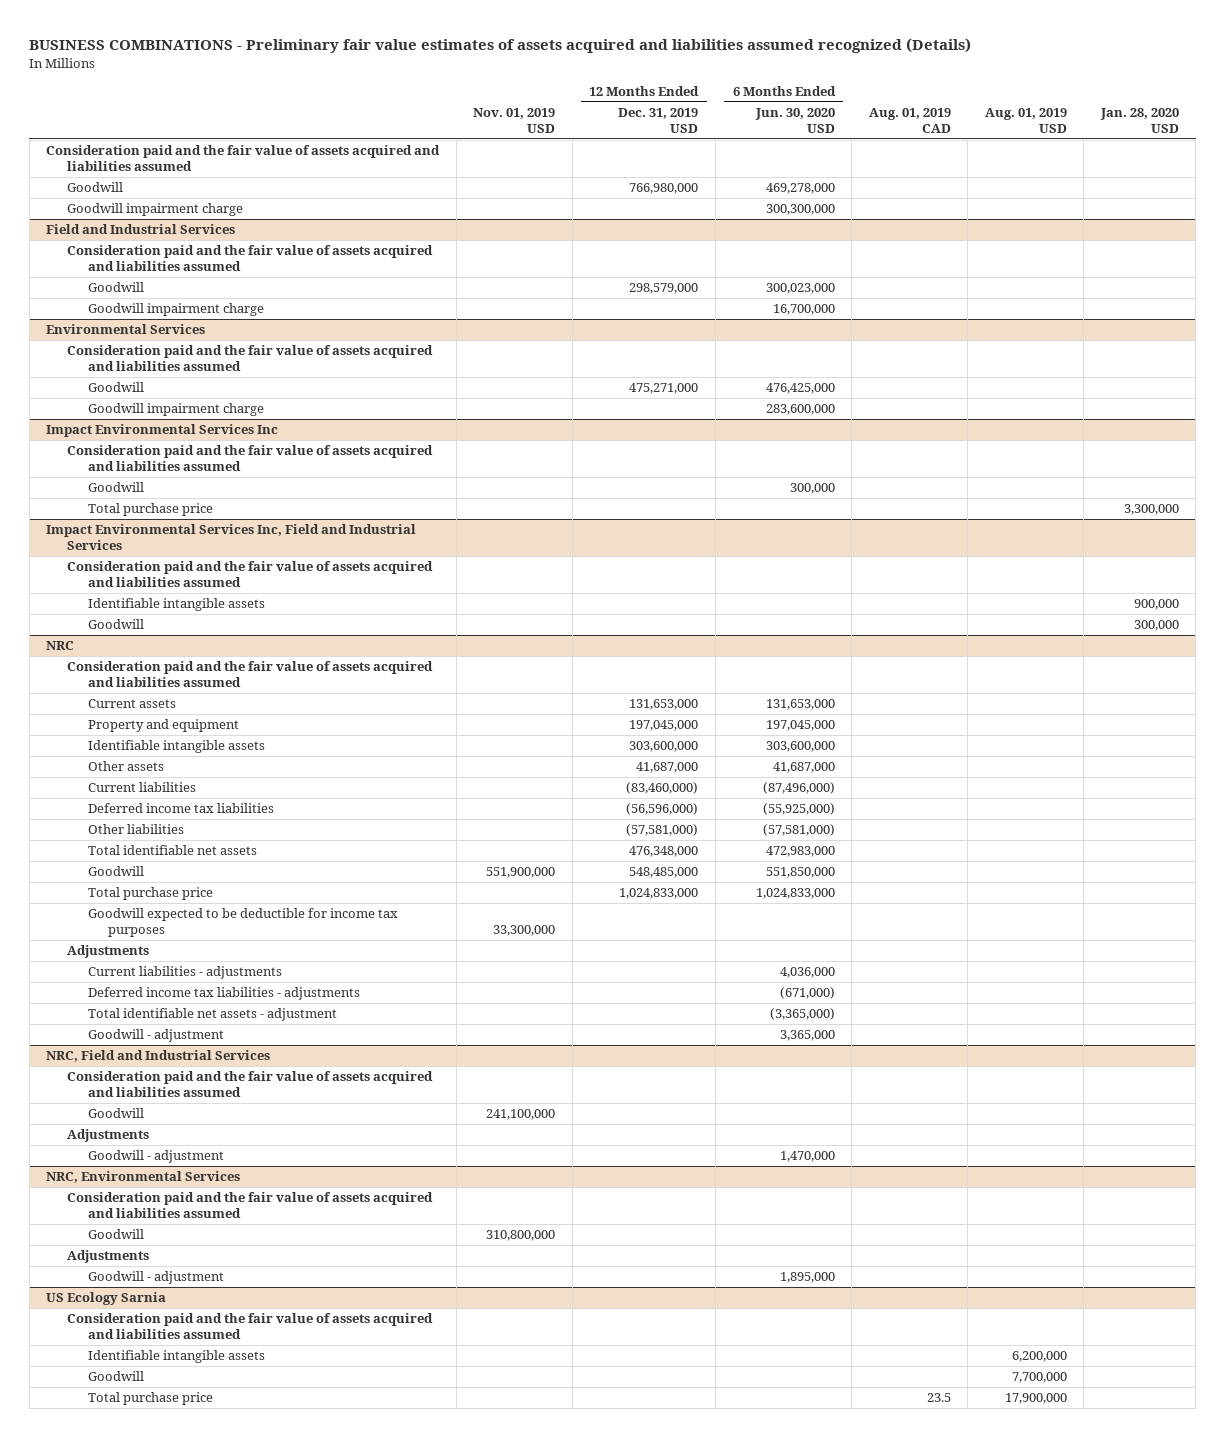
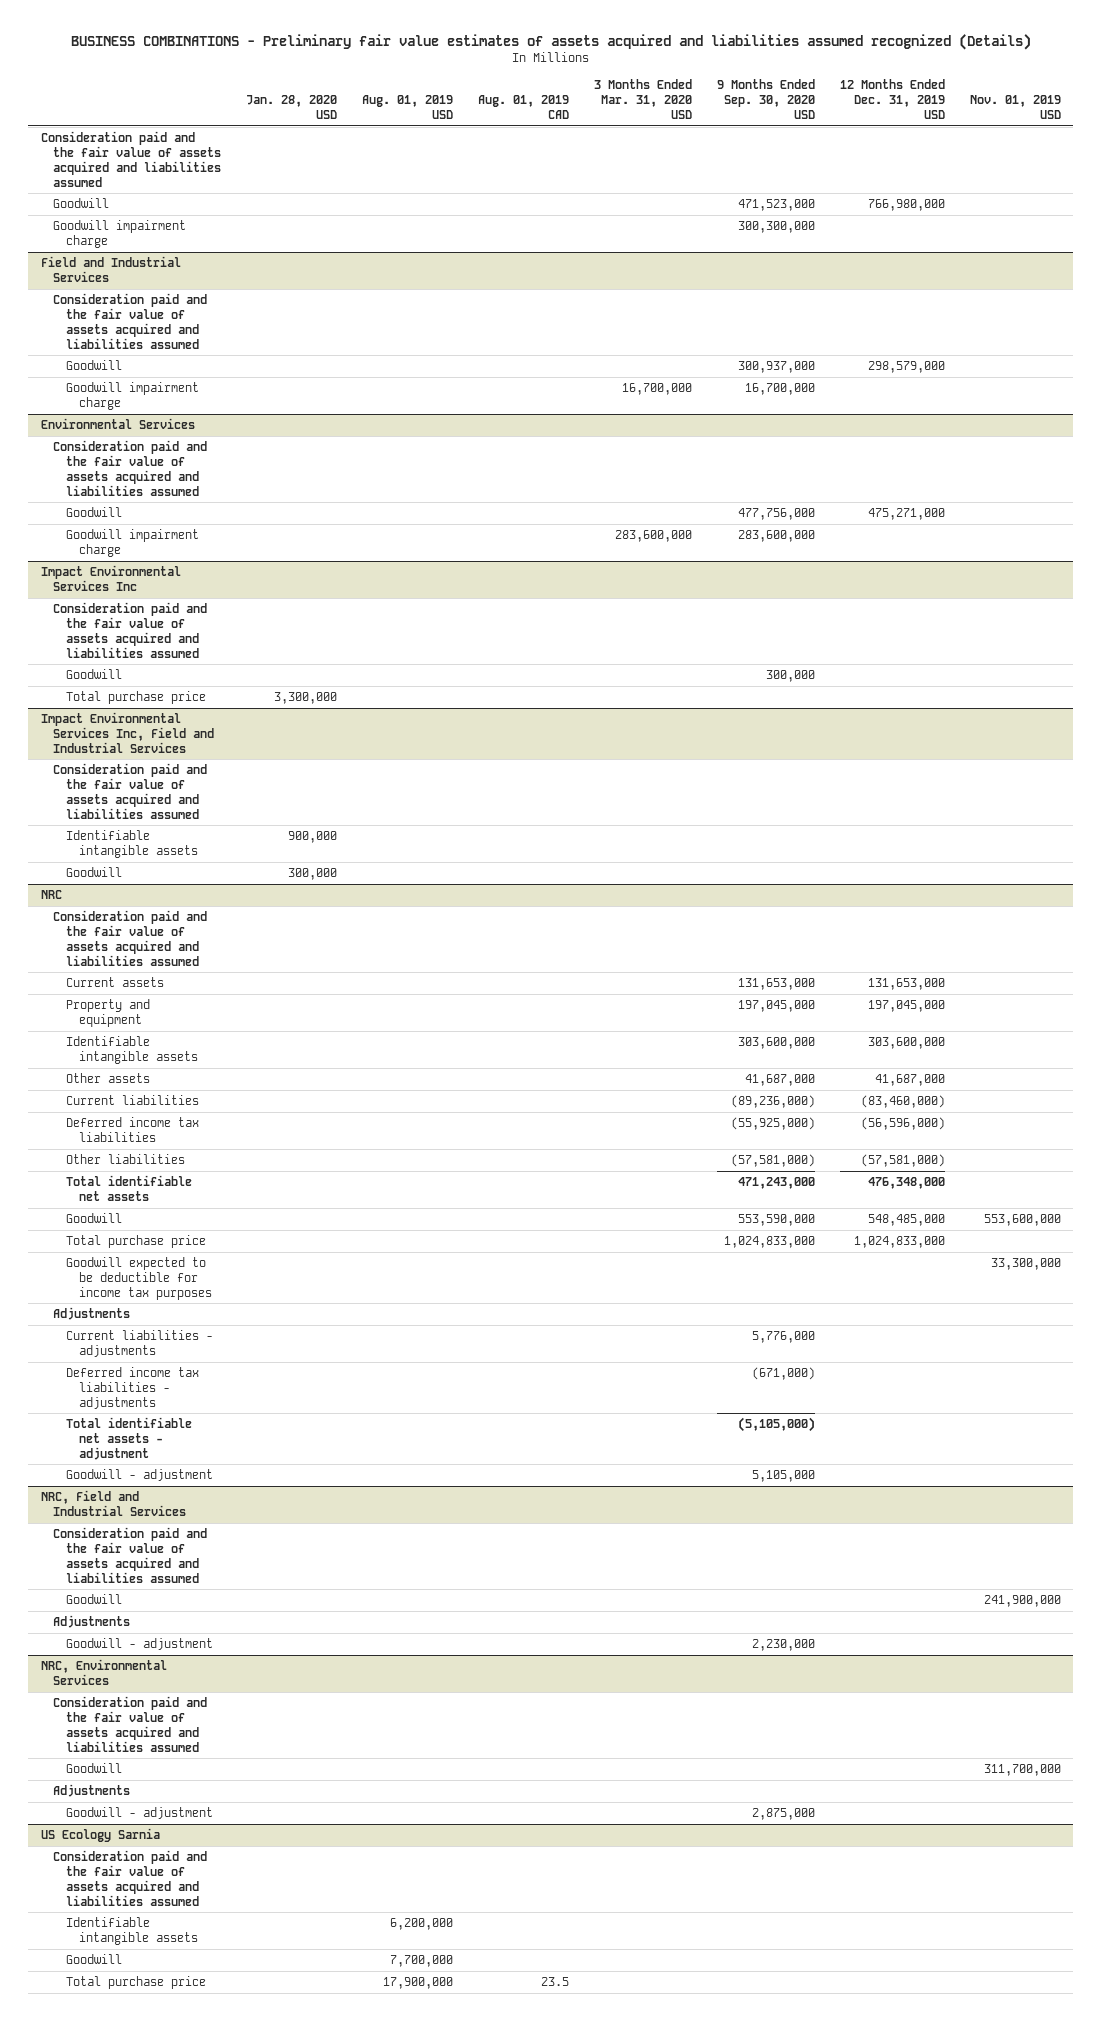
- | Nov. 01, 2019 USD | 12 Months Ended Dec. 31, 2019 USD | 6 Months Ended Jun. 30, 2020 USD | Aug. 01, 2019 CAD | Aug. 01, 2019 USD | Jan. 28, 2020 USD
+ | Jan. 28, 2020 USD | Aug. 01, 2019 USD | Aug. 01, 2019 CAD | 3 Months Ended Mar. 31, 2020 USD | 9 Months Ended Sep. 30, 2020 USD | 12 Months Ended Dec. 31, 2019 USD | Nov. 01, 2019 USD
@ NRC
- Goodwill | 551,900,000 | 548,485,000 | 551,850,000 | | |
+ Goodwill | | | | | 553,590,000 | 548,485,000 | 553,600,000
@ NRC, Field and Industrial Services
- Goodwill | 241,100,000 | | | | |
+ Goodwill | | | | | | | 241,900,000
@ NRC, Environmental Services
- Goodwill | 310,800,000 | | | | |
+ Goodwill | | | | | | | 311,700,000

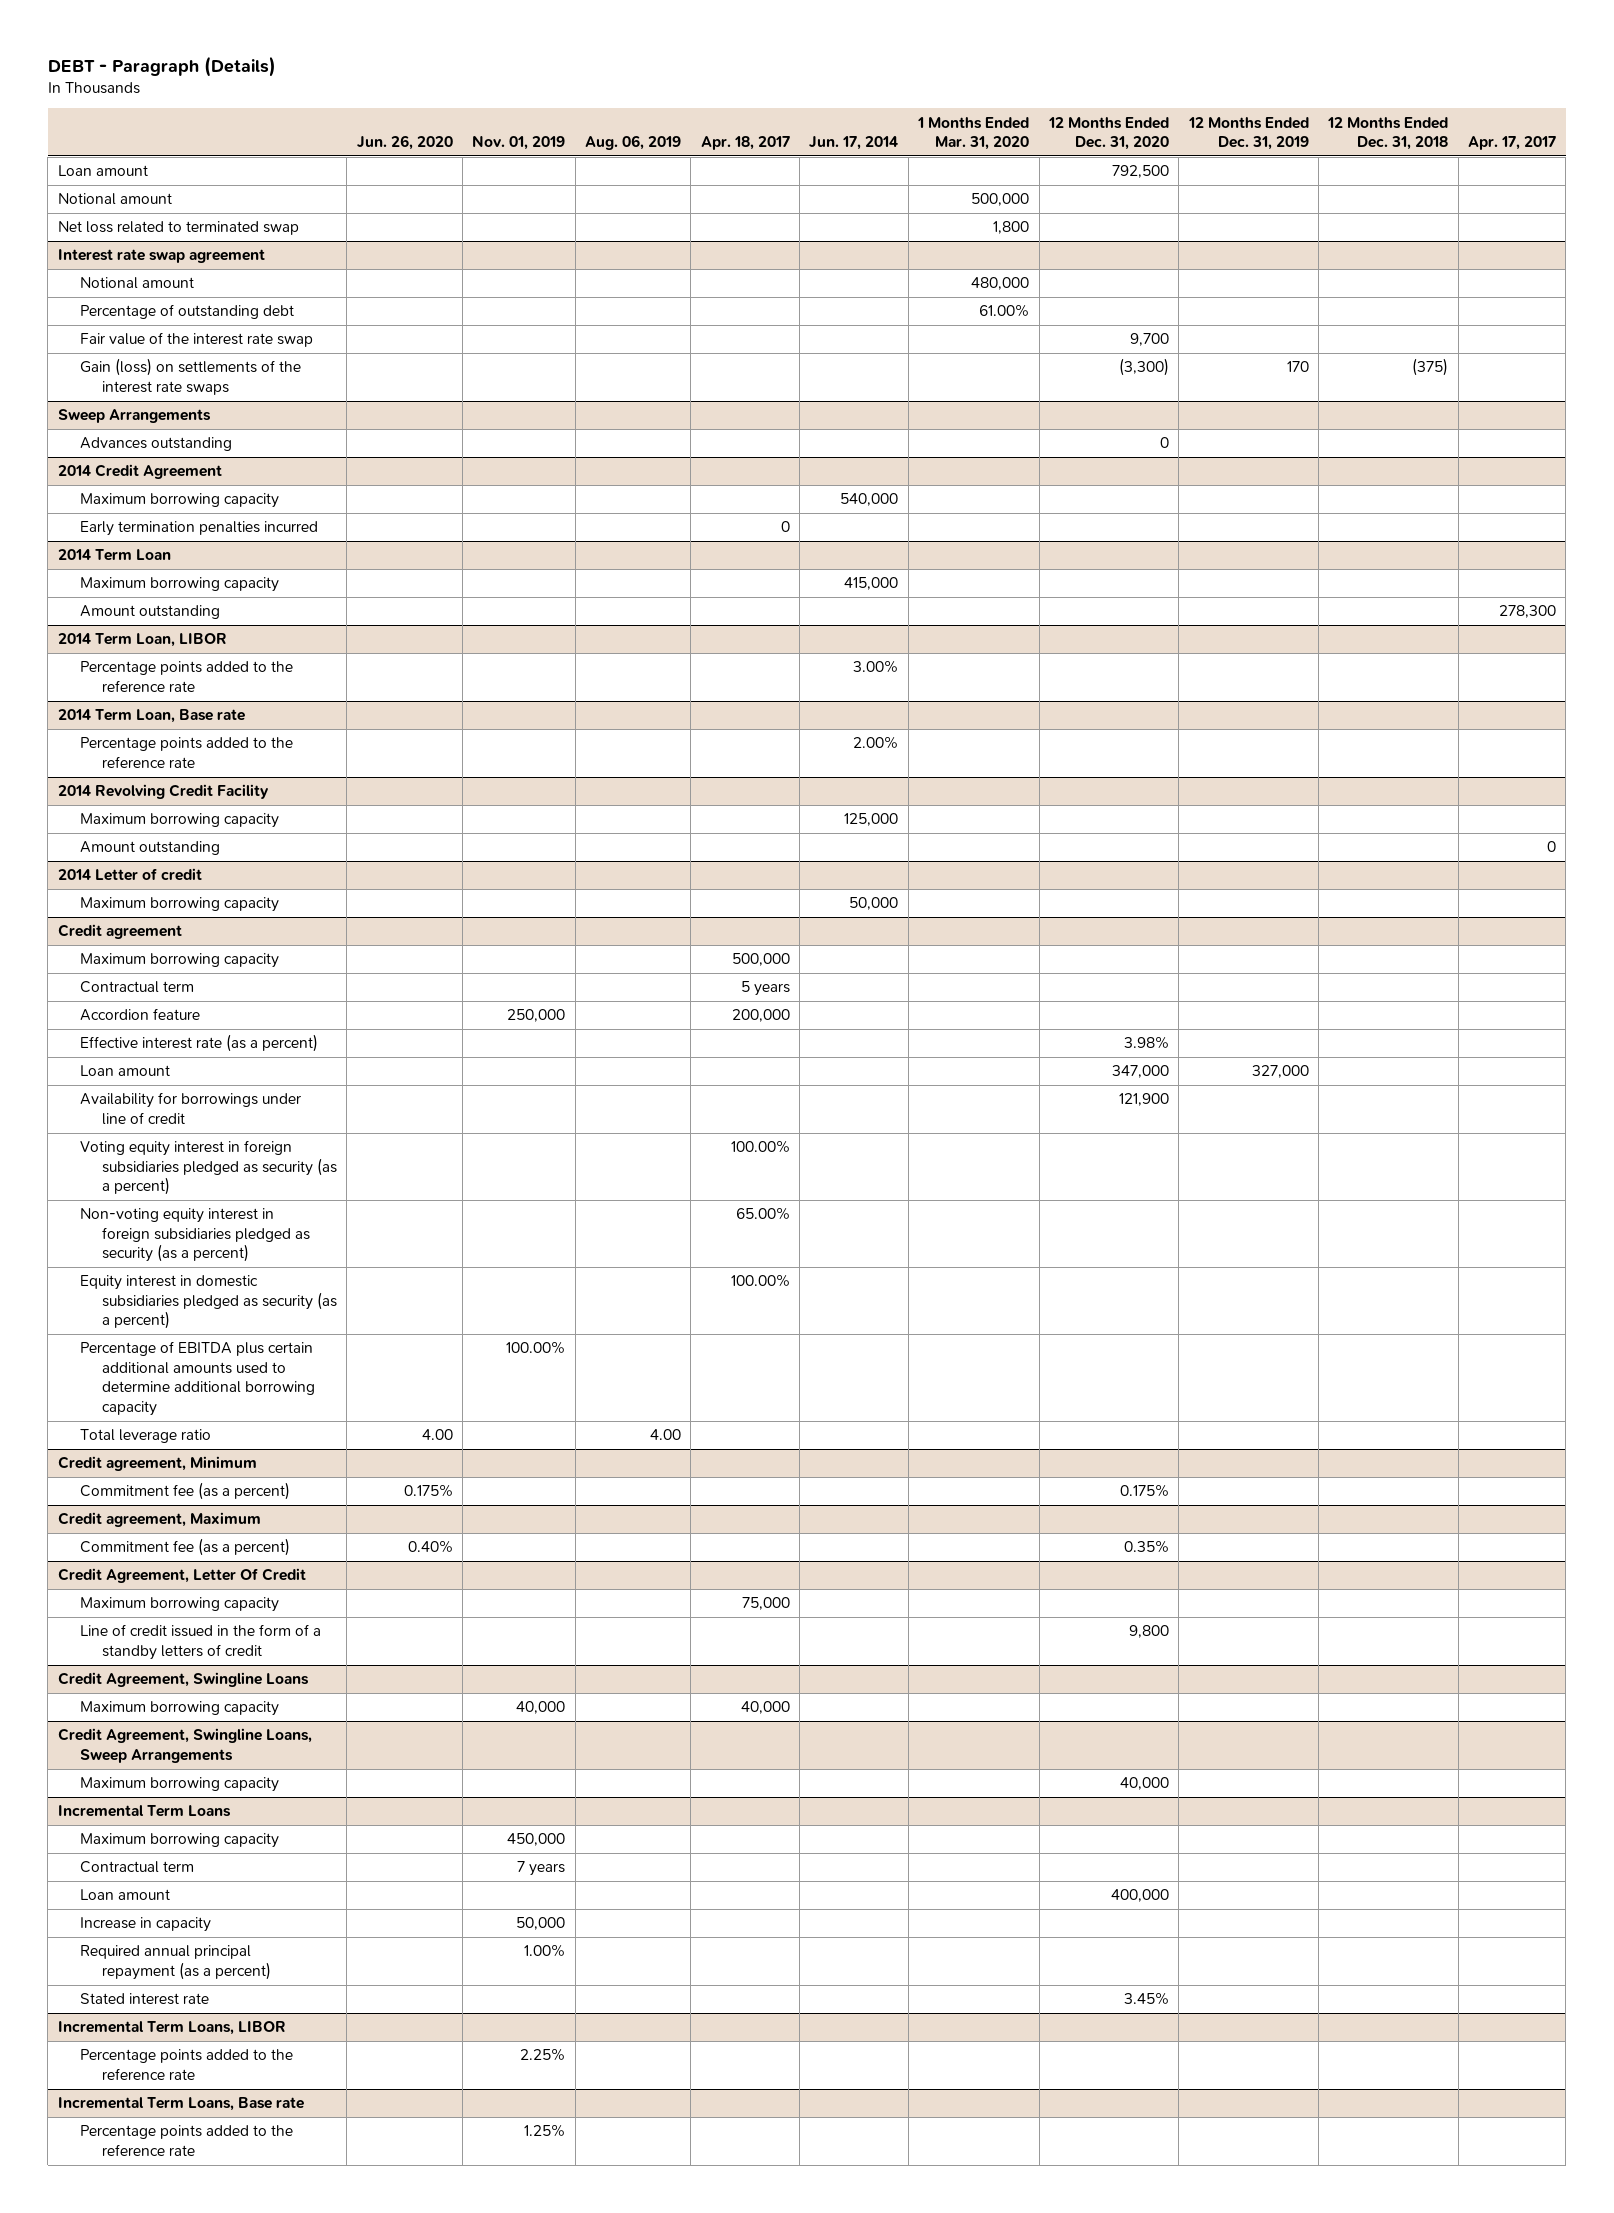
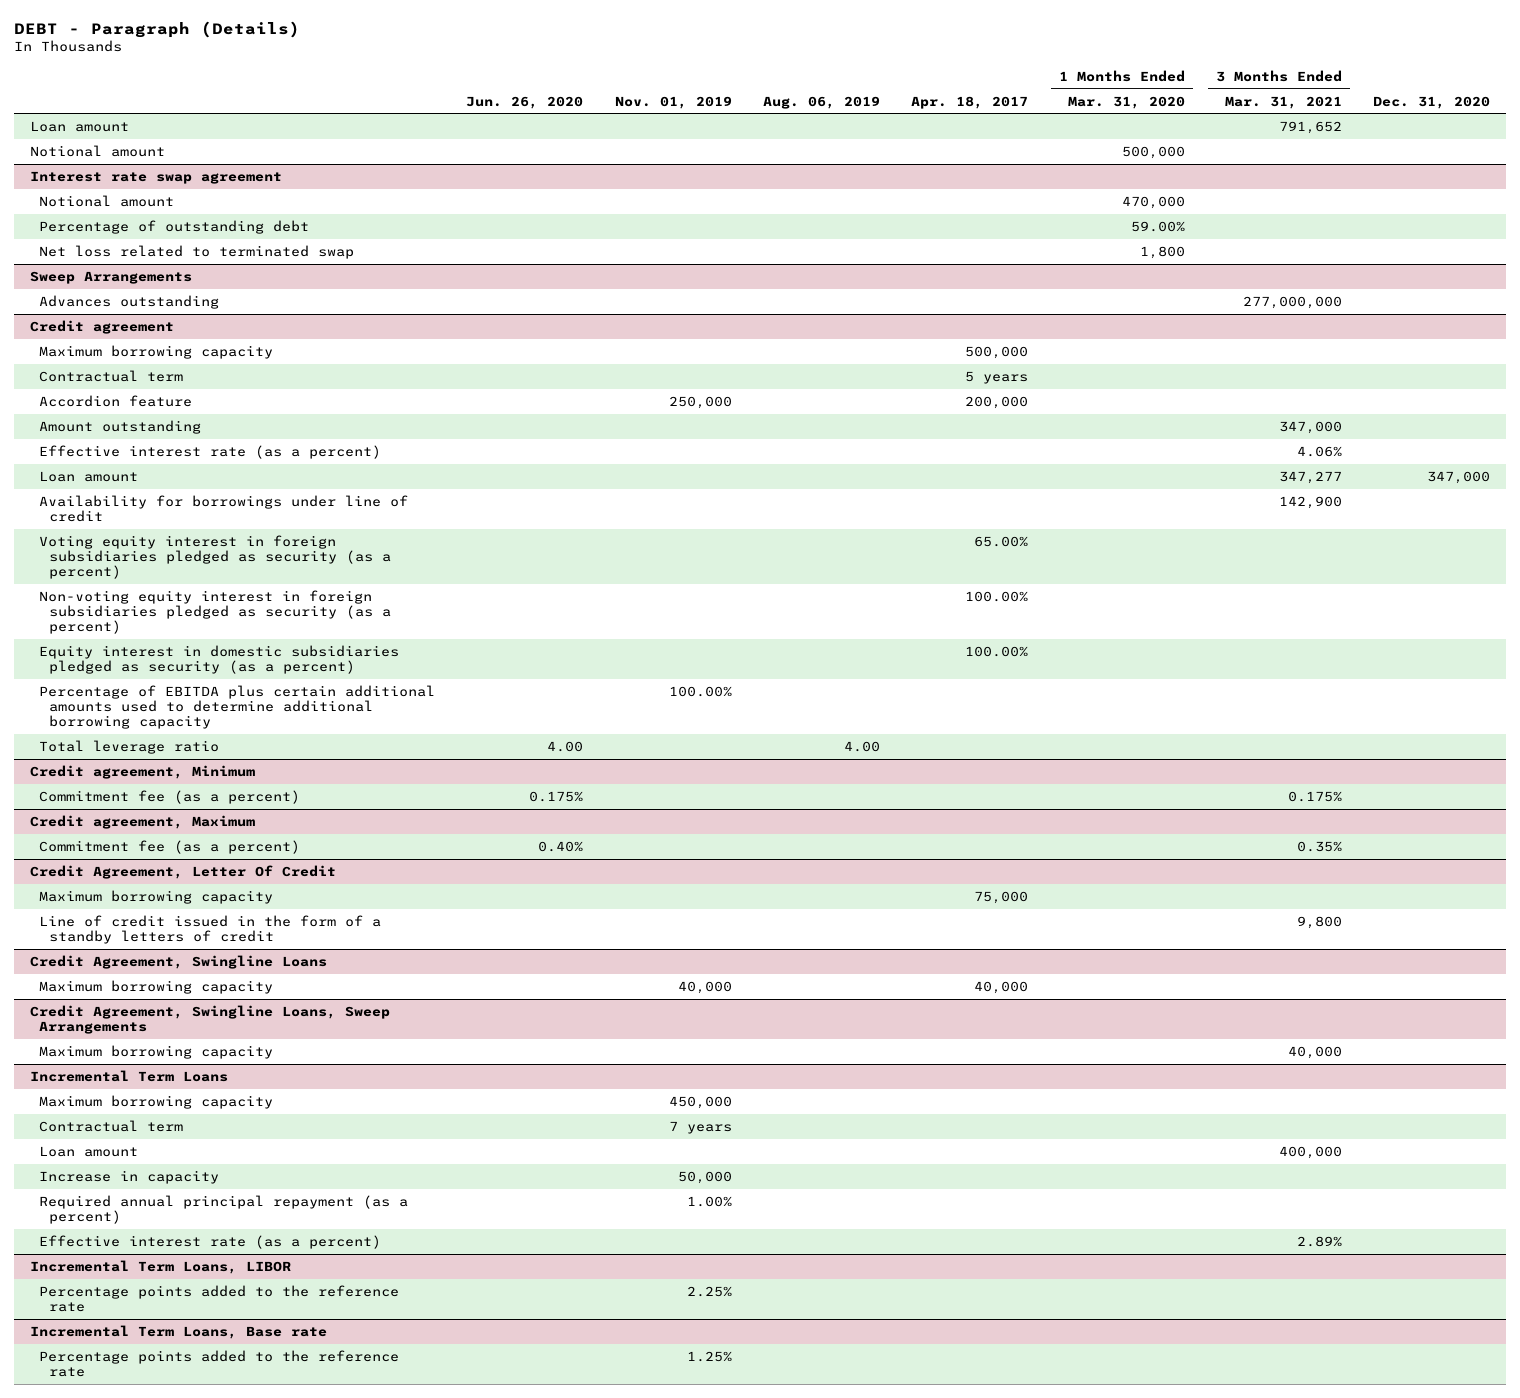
- | Jun. 26, 2020 | Nov. 01, 2019 | Aug. 06, 2019 | Apr. 18, 2017 | Jun. 17, 2014 | 1 Months Ended Mar. 31, 2020 | 12 Months Ended Dec. 31, 2020 | 12 Months Ended Dec. 31, 2019 | 12 Months Ended Dec. 31, 2018 | Apr. 17, 2017
+ | Jun. 26, 2020 | Nov. 01, 2019 | Aug. 06, 2019 | Apr. 18, 2017 | 1 Months Ended Mar. 31, 2020 | 3 Months Ended Mar. 31, 2021 | Dec. 31, 2020
- Net loss related to terminated swap | | | | | | 1,800 | | | |
@ Interest rate swap agreement
- Notional amount | | | | | | 480,000 | | | |
- Percentage of outstanding debt | | | | | | 61.00% | | | |
- Fair value of the interest rate swap | | | | | | | 9,700 | | |
- Gain (loss) on settlements of the interest rate swaps | | | | | | | (3,300) | 170 | (375) |
+ Notional amount | | | | | 470,000 | |
+ Percentage of outstanding debt | | | | | 59.00% | |
+ Net loss related to terminated swap | | | | | 1,800 | |
- 2014 Credit Agreement
- Maximum borrowing capacity | | | | | 540,000 | | | | |
- Early termination penalties incurred | | | | 0 | | | | | |
- 2014 Term Loan
- Maximum borrowing capacity | | | | | 415,000 | | | | |
- Amount outstanding | | | | | | | | | | 278,300
- 2014 Term Loan, LIBOR
- Percentage points added to the reference rate | | | | | 3.00% | | | | |
- 2014 Term Loan, Base rate
- Percentage points added to the reference rate | | | | | 2.00% | | | | |
- 2014 Revolving Credit Facility
- Maximum borrowing capacity | | | | | 125,000 | | | | |
- Amount outstanding | | | | | | | | | | 0
- 2014 Letter of credit
- Maximum borrowing capacity | | | | | 50,000 | | | | |
@ Credit agreement
+ Amount outstanding | | | | | | 347,000 |
- Voting equity interest in foreign subsidiaries pledged as security (as a percent) | | | | 100.00% | | | | | |
- Non-voting equity interest in foreign subsidiaries pledged as security (as a percent) | | | | 65.00% | | | | | |
+ Voting equity interest in foreign subsidiaries pledged as security (as a percent) | | | | 65.00% | | |
+ Non-voting equity interest in foreign subsidiaries pledged as security (as a percent) | | | | 100.00% | | |
@ Incremental Term Loans
- Stated interest rate | | | | | | | 3.45% | | |
+ Effective interest rate (as a percent) | | | | | | 2.89% |

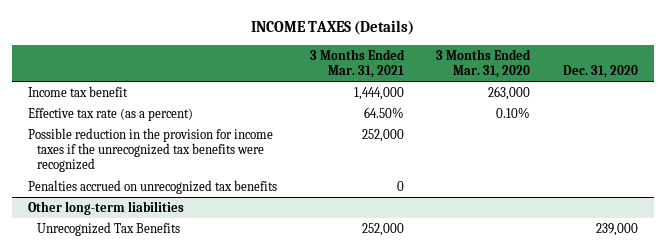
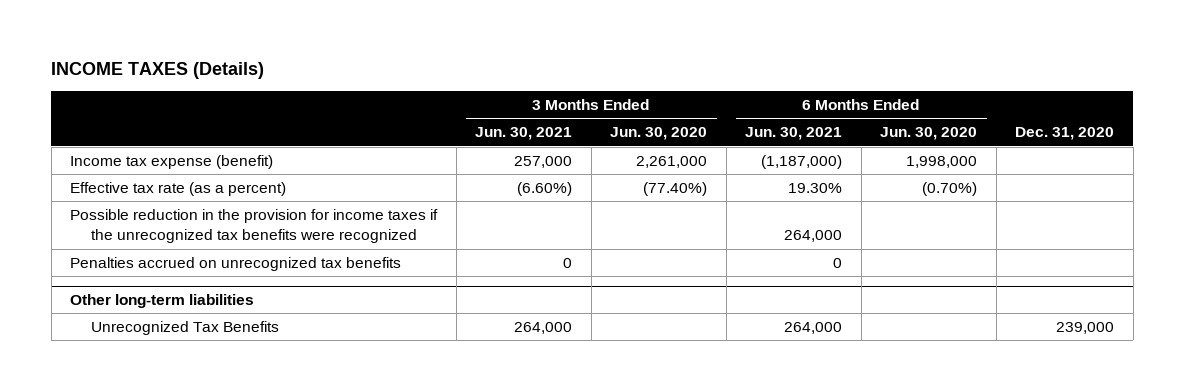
- | 3 Months Ended Mar. 31, 2021 | 3 Months Ended Mar. 31, 2020 | Dec. 31, 2020
+ | 3 Months Ended Jun. 30, 2021 | 3 Months Ended Jun. 30, 2020 | 6 Months Ended Jun. 30, 2021 | 6 Months Ended Jun. 30, 2020 | Dec. 31, 2020
- Income tax benefit | 1,444,000 | 263,000 |
+ Income tax expense (benefit) | 257,000 | 2,261,000 | (1,187,000) | 1,998,000 |

